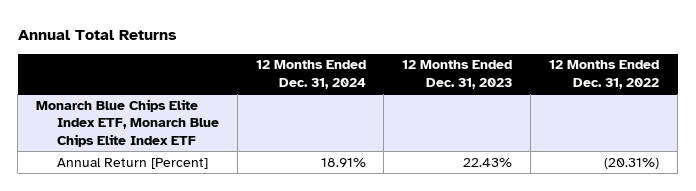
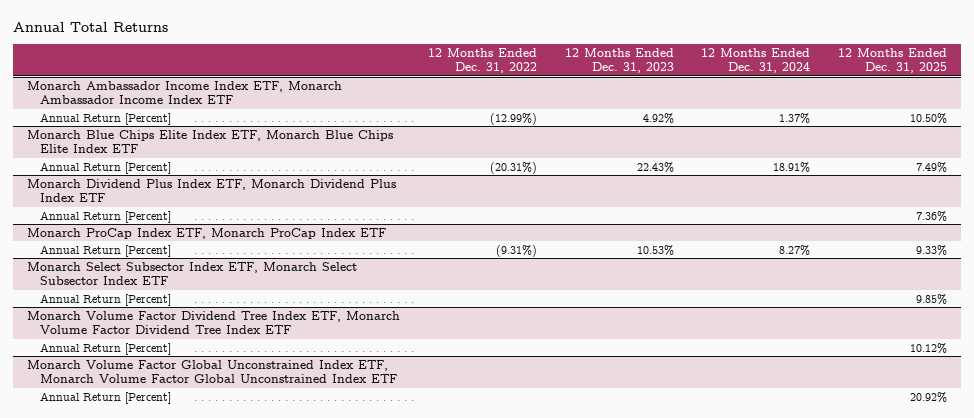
- | 12 Months Ended Dec. 31, 2024 | 12 Months Ended Dec. 31, 2023 | 12 Months Ended Dec. 31, 2022
+ | 12 Months Ended Dec. 31, 2022 | 12 Months Ended Dec. 31, 2023 | 12 Months Ended Dec. 31, 2024 | 12 Months Ended Dec. 31, 2025
+ Monarch Ambassador Income Index ETF, Monarch Ambassador Income Index ETF
+ Annual Return [Percent] | (12.99%) | 4.92% | 1.37% | 10.50%
+ Monarch Dividend Plus Index ETF, Monarch Dividend Plus Index ETF
+ Annual Return [Percent] | | | | 7.36%
+ Monarch ProCap Index ETF, Monarch ProCap Index ETF
+ Annual Return [Percent] | (9.31%) | 10.53% | 8.27% | 9.33%
+ Monarch Select Subsector Index ETF, Monarch Select Subsector Index ETF
+ Annual Return [Percent] | | | | 9.85%
+ Monarch Volume Factor Dividend Tree Index ETF, Monarch Volume Factor Dividend Tree Index ETF
+ Annual Return [Percent] | | | | 10.12%
+ Monarch Volume Factor Global Unconstrained Index ETF, Monarch Volume Factor Global Unconstrained Index ETF
+ Annual Return [Percent] | | | | 20.92%

